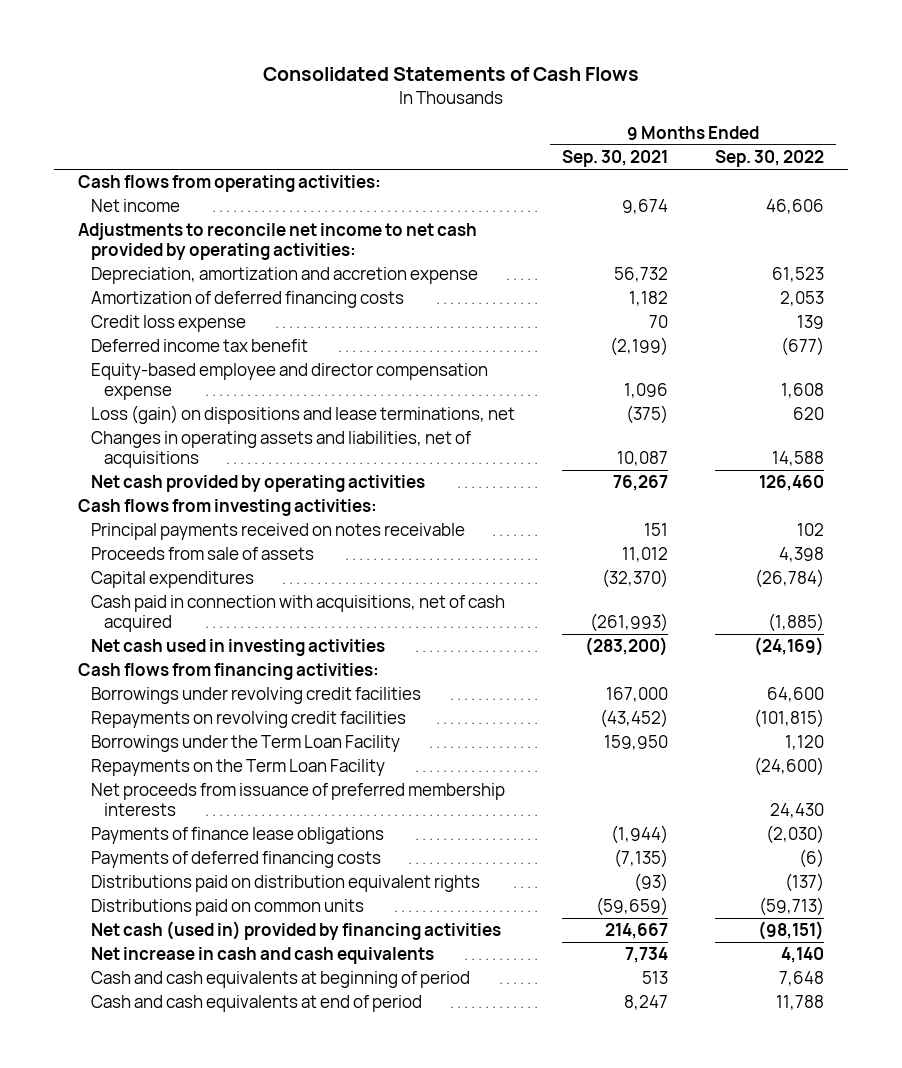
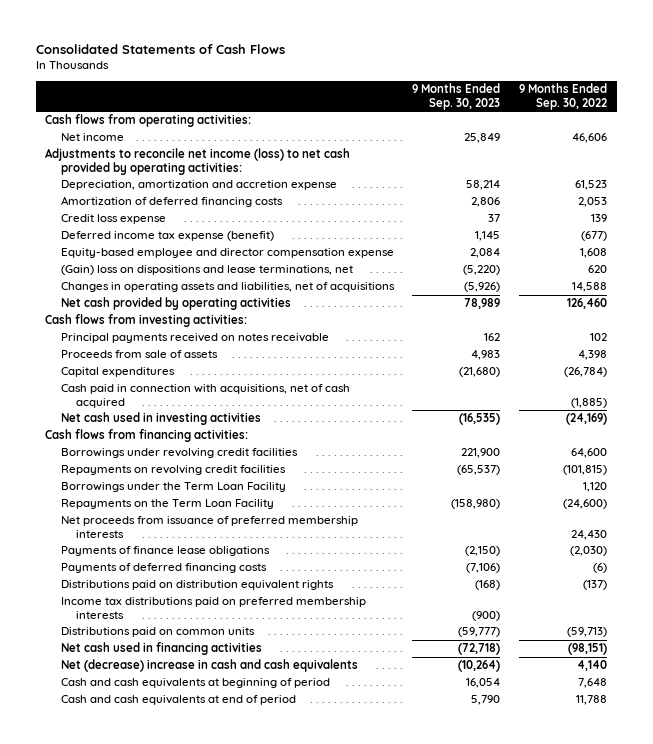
- | 9 Months Ended Sep. 30, 2021 | 9 Months Ended Sep. 30, 2022
+ | 9 Months Ended Sep. 30, 2023 | 9 Months Ended Sep. 30, 2022
- Adjustments to reconcile net income to net cash provided by operating activities:
+ Adjustments to reconcile net income (loss) to net cash provided by operating activities:
- Deferred income tax benefit | (2,199) | (677)
+ Deferred income tax expense (benefit) | 1,145 | (677)
- Loss (gain) on dispositions and lease terminations, net | (375) | 620
+ (Gain) loss on dispositions and lease terminations, net | (5,220) | 620
+ Income tax distributions paid on preferred membership interests | (900) |
- Net cash (used in) provided by financing activities | 214,667 | (98,151)
- Net increase in cash and cash equivalents | 7,734 | 4,140
+ Net cash used in financing activities | (72,718) | (98,151)
+ Net (decrease) increase in cash and cash equivalents | (10,264) | 4,140

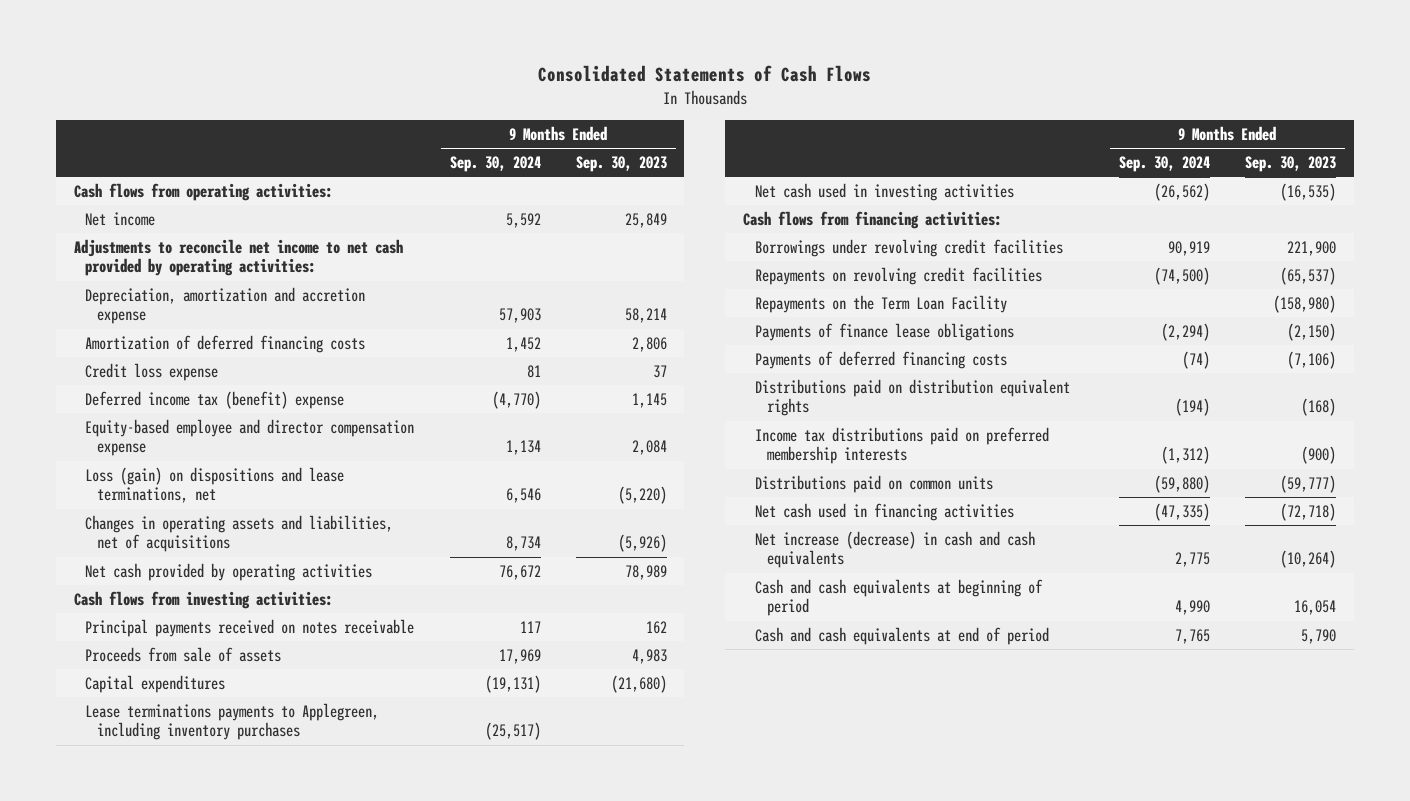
- | 9 Months Ended Sep. 30, 2023 | 9 Months Ended Sep. 30, 2022
+ | 9 Months Ended Sep. 30, 2024 | 9 Months Ended Sep. 30, 2023
- Adjustments to reconcile net income (loss) to net cash provided by operating activities:
+ Adjustments to reconcile net income to net cash provided by operating activities:
- Deferred income tax expense (benefit) | 1,145 | (677)
+ Deferred income tax (benefit) expense | (4,770) | 1,145
- (Gain) loss on dispositions and lease terminations, net | (5,220) | 620
+ Loss (gain) on dispositions and lease terminations, net | 6,546 | (5,220)
- Cash paid in connection with acquisitions, net of cash acquired | | (1,885)
+ Lease terminations payments to Applegreen, including inventory purchases | (25,517) |
- Borrowings under the Term Loan Facility | | 1,120
- Net proceeds from issuance of preferred membership interests | | 24,430
- Net (decrease) increase in cash and cash equivalents | (10,264) | 4,140
+ Net increase (decrease) in cash and cash equivalents | 2,775 | (10,264)

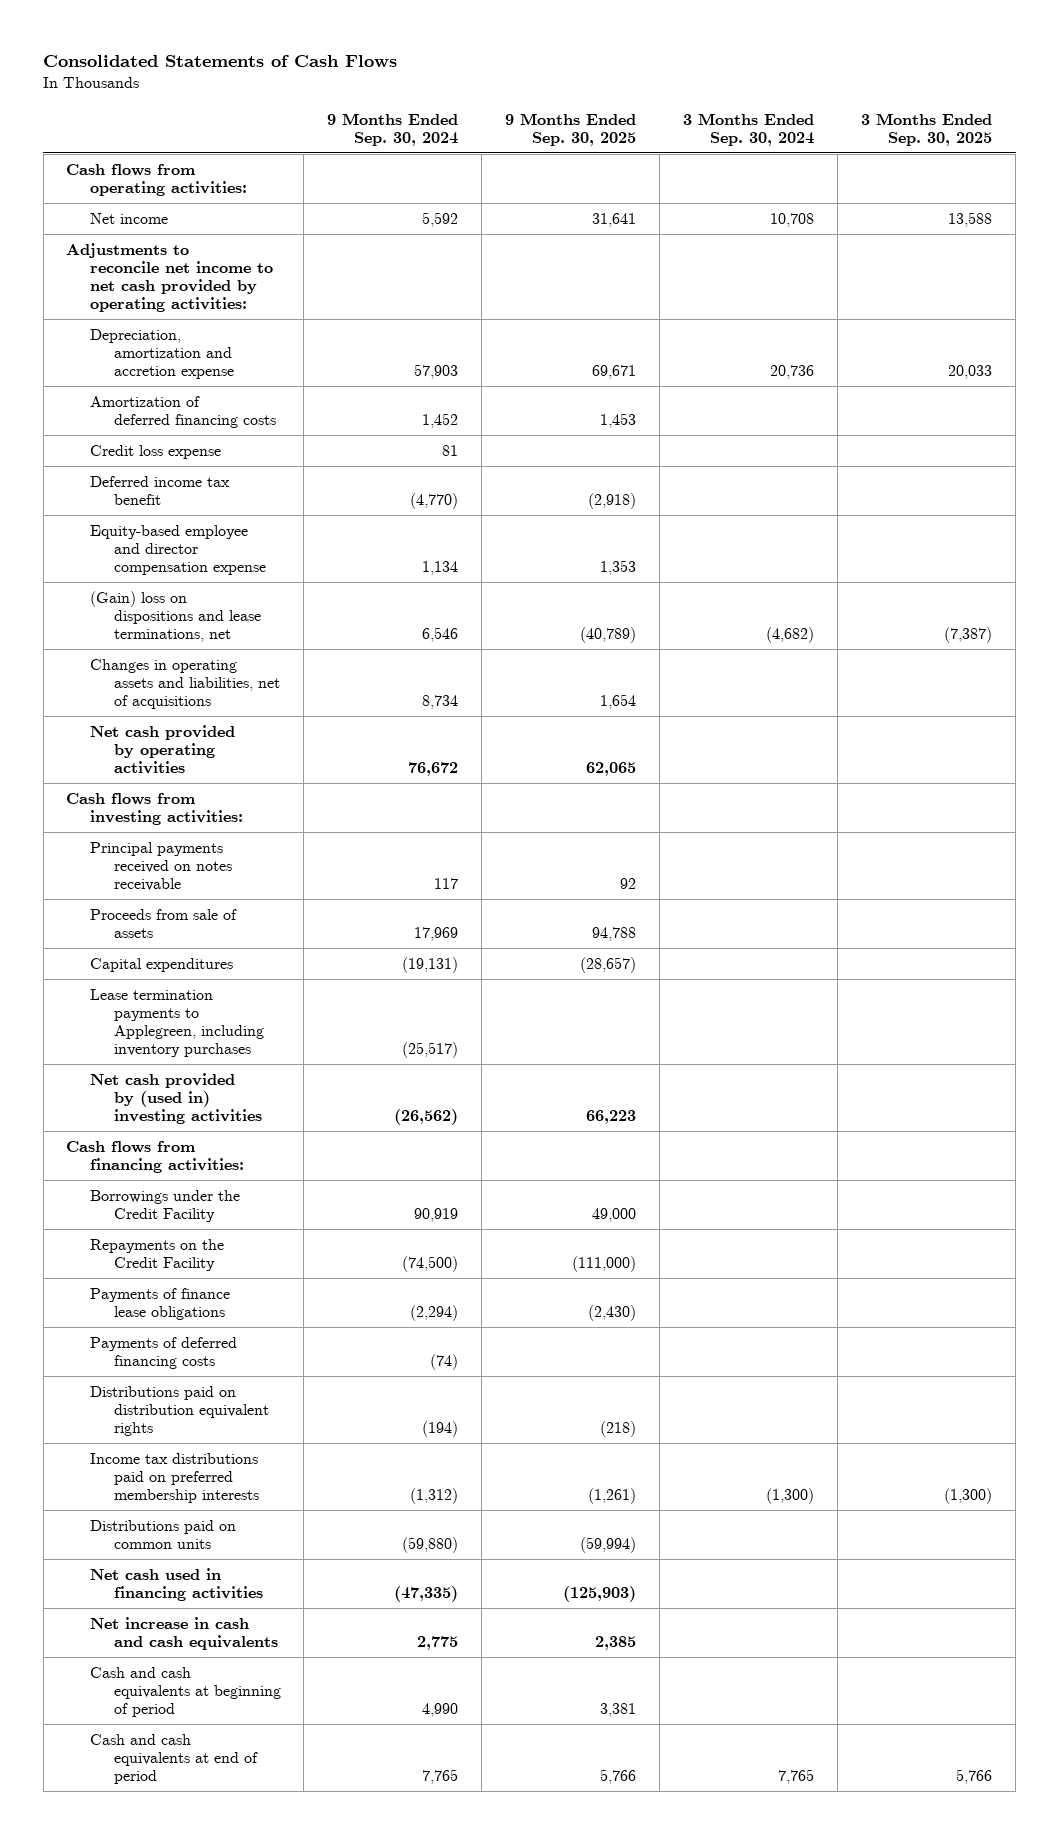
- | 9 Months Ended Sep. 30, 2024 | 9 Months Ended Sep. 30, 2023
+ | 9 Months Ended Sep. 30, 2024 | 9 Months Ended Sep. 30, 2025 | 3 Months Ended Sep. 30, 2024 | 3 Months Ended Sep. 30, 2025
- Deferred income tax (benefit) expense | (4,770) | 1,145
+ Deferred income tax benefit | (4,770) | (2,918) | |
- Loss (gain) on dispositions and lease terminations, net | 6,546 | (5,220)
+ (Gain) loss on dispositions and lease terminations, net | 6,546 | (40,789) | (4,682) | (7,387)
- Lease terminations payments to Applegreen, including inventory purchases | (25,517) |
- Net cash used in investing activities | (26,562) | (16,535)
+ Lease termination payments to Applegreen, including inventory purchases | (25,517) | | |
+ Net cash provided by (used in) investing activities | (26,562) | 66,223 | |
- Borrowings under revolving credit facilities | 90,919 | 221,900
- Repayments on revolving credit facilities | (74,500) | (65,537)
- Repayments on the Term Loan Facility | | (158,980)
+ Borrowings under the Credit Facility | 90,919 | 49,000 | |
+ Repayments on the Credit Facility | (74,500) | (111,000) | |
- Net increase (decrease) in cash and cash equivalents | 2,775 | (10,264)
+ Net increase in cash and cash equivalents | 2,775 | 2,385 | |

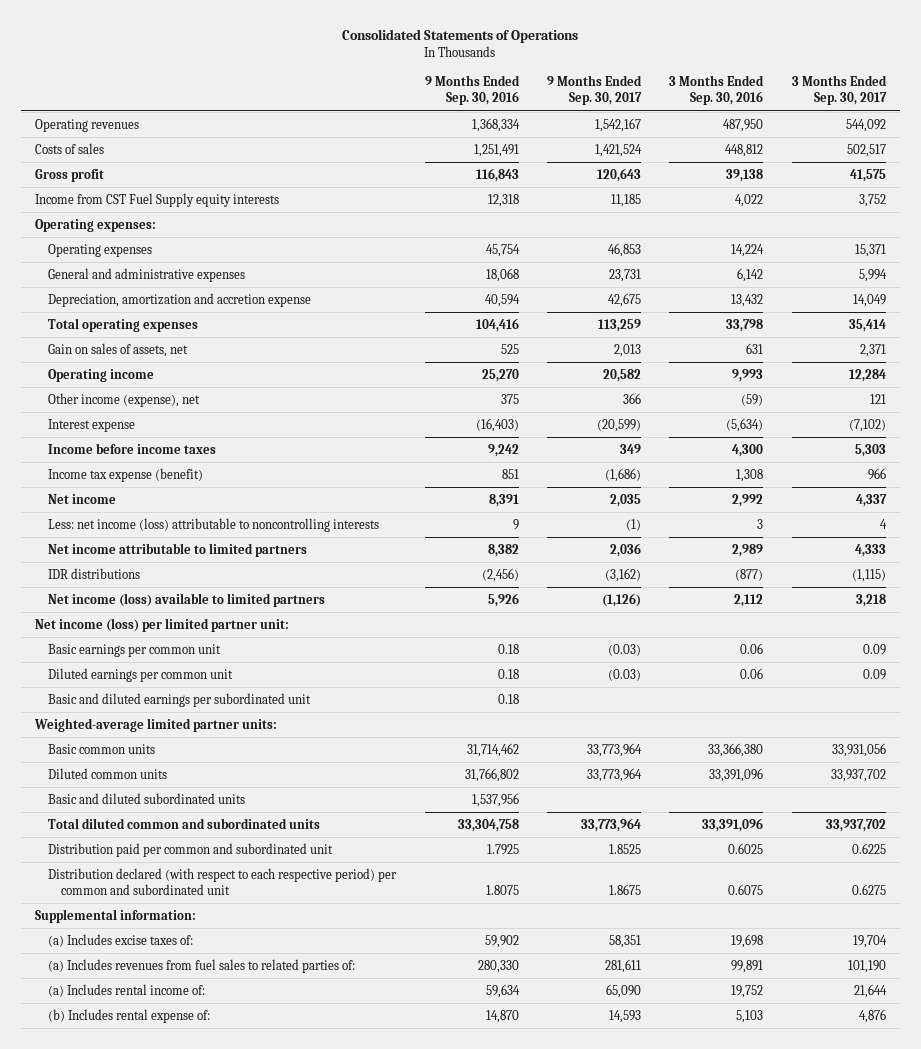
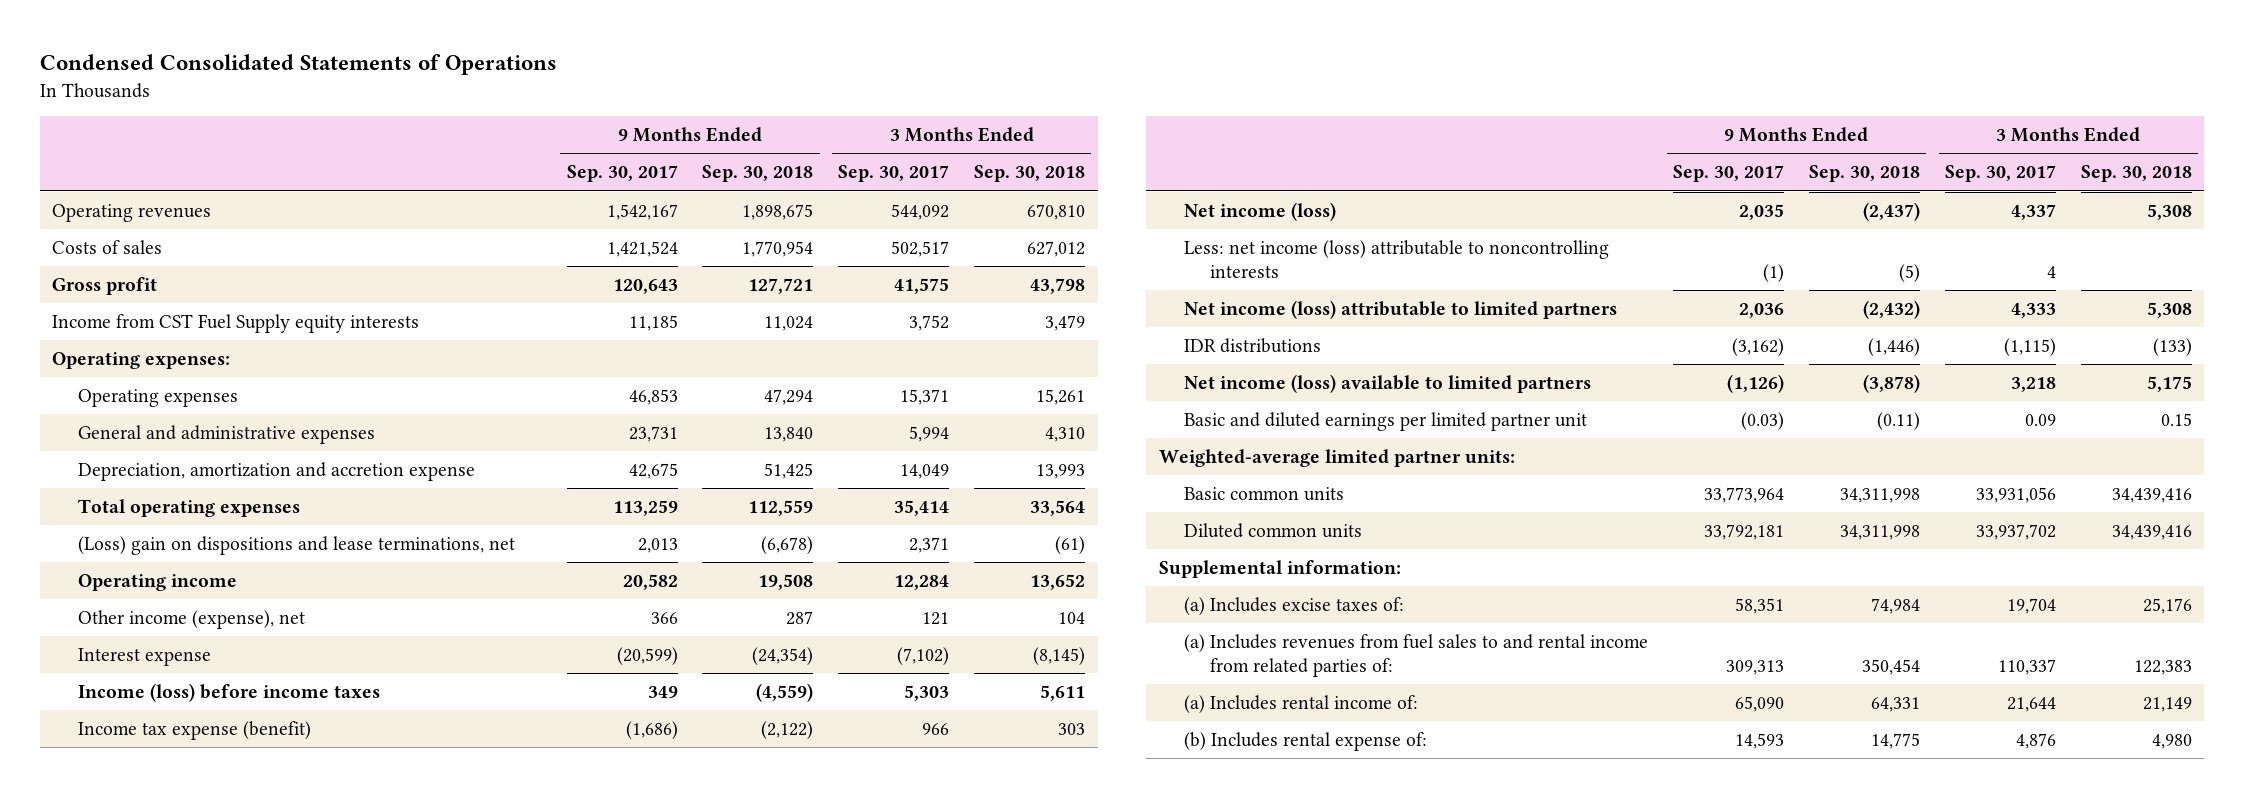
- Consolidated Statements of Operations
+ Condensed Consolidated Statements of Operations
- | 9 Months Ended Sep. 30, 2016 | 9 Months Ended Sep. 30, 2017 | 3 Months Ended Sep. 30, 2016 | 3 Months Ended Sep. 30, 2017
+ | 9 Months Ended Sep. 30, 2017 | 9 Months Ended Sep. 30, 2018 | 3 Months Ended Sep. 30, 2017 | 3 Months Ended Sep. 30, 2018
- Gain on sales of assets, net | 525 | 2,013 | 631 | 2,371
+ (Loss) gain on dispositions and lease terminations, net | 2,013 | (6,678) | 2,371 | (61)
- Income before income taxes | 9,242 | 349 | 4,300 | 5,303
+ Income (loss) before income taxes | 349 | (4,559) | 5,303 | 5,611
- Net income | 8,391 | 2,035 | 2,992 | 4,337
+ Net income (loss) | 2,035 | (2,437) | 4,337 | 5,308
- Net income attributable to limited partners | 8,382 | 2,036 | 2,989 | 4,333
+ Net income (loss) attributable to limited partners | 2,036 | (2,432) | 4,333 | 5,308
- Net income (loss) per limited partner unit:
- Basic earnings per common unit | 0.18 | (0.03) | 0.06 | 0.09
- Diluted earnings per common unit | 0.18 | (0.03) | 0.06 | 0.09
- Basic and diluted earnings per subordinated unit | 0.18 | | |
+ Basic and diluted earnings per limited partner unit | (0.03) | (0.11) | 0.09 | 0.15
- Diluted common units | 31,766,802 | 33,773,964 | 33,391,096 | 33,937,702
- Basic and diluted subordinated units | 1,537,956 | | |
- Total diluted common and subordinated units | 33,304,758 | 33,773,964 | 33,391,096 | 33,937,702
- Distribution paid per common and subordinated unit | 1.7925 | 1.8525 | 0.6025 | 0.6225
- Distribution declared (with respect to each respective period) per common and subordinated unit | 1.8075 | 1.8675 | 0.6075 | 0.6275
+ Diluted common units | 33,792,181 | 34,311,998 | 33,937,702 | 34,439,416
- (a) Includes revenues from fuel sales to related parties of: | 280,330 | 281,611 | 99,891 | 101,190
+ (a) Includes revenues from fuel sales to and rental income from related parties of: | 309,313 | 350,454 | 110,337 | 122,383

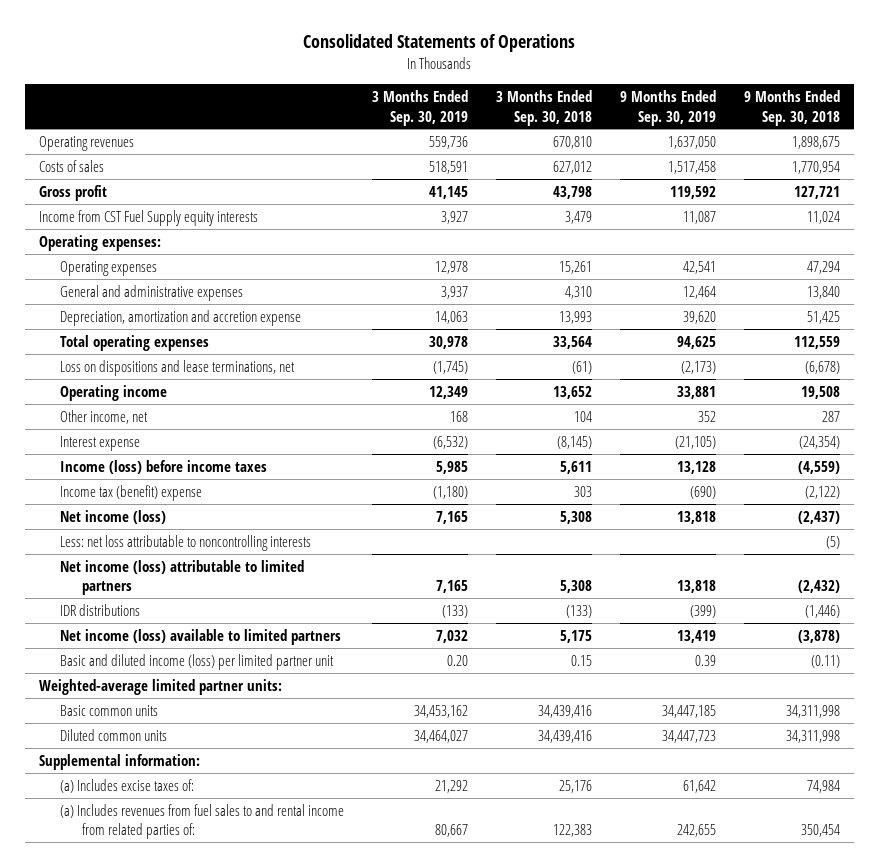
- Condensed Consolidated Statements of Operations
+ Consolidated Statements of Operations
- | 9 Months Ended Sep. 30, 2017 | 9 Months Ended Sep. 30, 2018 | 3 Months Ended Sep. 30, 2017 | 3 Months Ended Sep. 30, 2018
+ | 3 Months Ended Sep. 30, 2019 | 3 Months Ended Sep. 30, 2018 | 9 Months Ended Sep. 30, 2019 | 9 Months Ended Sep. 30, 2018
- (Loss) gain on dispositions and lease terminations, net | 2,013 | (6,678) | 2,371 | (61)
+ Loss on dispositions and lease terminations, net | (1,745) | (61) | (2,173) | (6,678)
- Other income (expense), net | 366 | 287 | 121 | 104
+ Other income, net | 168 | 104 | 352 | 287
- Income tax expense (benefit) | (1,686) | (2,122) | 966 | 303
+ Income tax (benefit) expense | (1,180) | 303 | (690) | (2,122)
- Less: net income (loss) attributable to noncontrolling interests | (1) | (5) | 4 |
+ Less: net loss attributable to noncontrolling interests | | | | (5)
- Basic and diluted earnings per limited partner unit | (0.03) | (0.11) | 0.09 | 0.15
+ Basic and diluted income (loss) per limited partner unit | 0.20 | 0.15 | 0.39 | (0.11)
- (a) Includes rental income of: | 65,090 | 64,331 | 21,644 | 21,149
- (b) Includes rental expense of: | 14,593 | 14,775 | 4,876 | 4,980

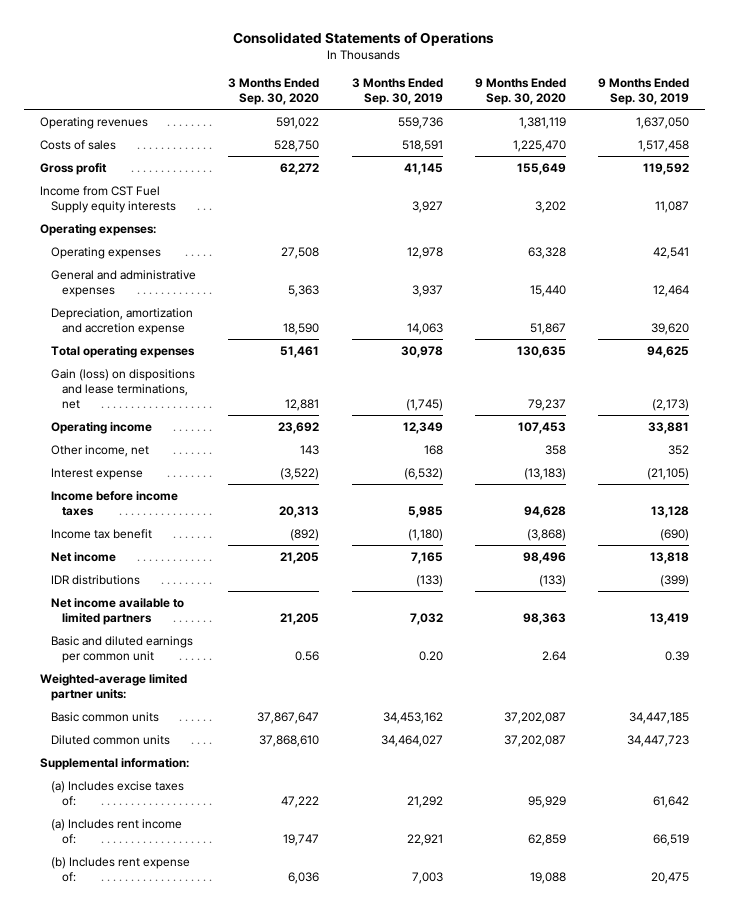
- | 3 Months Ended Sep. 30, 2019 | 3 Months Ended Sep. 30, 2018 | 9 Months Ended Sep. 30, 2019 | 9 Months Ended Sep. 30, 2018
+ | 3 Months Ended Sep. 30, 2020 | 3 Months Ended Sep. 30, 2019 | 9 Months Ended Sep. 30, 2020 | 9 Months Ended Sep. 30, 2019
- Loss on dispositions and lease terminations, net | (1,745) | (61) | (2,173) | (6,678)
+ Gain (loss) on dispositions and lease terminations, net | 12,881 | (1,745) | 79,237 | (2,173)
- Income (loss) before income taxes | 5,985 | 5,611 | 13,128 | (4,559)
- Income tax (benefit) expense | (1,180) | 303 | (690) | (2,122)
- Net income (loss) | 7,165 | 5,308 | 13,818 | (2,437)
- Less: net loss attributable to noncontrolling interests | | | | (5)
- Net income (loss) attributable to limited partners | 7,165 | 5,308 | 13,818 | (2,432)
+ Income before income taxes | 20,313 | 5,985 | 94,628 | 13,128
+ Income tax benefit | (892) | (1,180) | (3,868) | (690)
+ Net income | 21,205 | 7,165 | 98,496 | 13,818
- Net income (loss) available to limited partners | 7,032 | 5,175 | 13,419 | (3,878)
- Basic and diluted income (loss) per limited partner unit | 0.20 | 0.15 | 0.39 | (0.11)
+ Net income available to limited partners | 21,205 | 7,032 | 98,363 | 13,419
+ Basic and diluted earnings per common unit | 0.56 | 0.20 | 2.64 | 0.39
- (a) Includes revenues from fuel sales to and rental income from related parties of: | 80,667 | 122,383 | 242,655 | 350,454
+ (a) Includes rent income of: | 19,747 | 22,921 | 62,859 | 66,519
+ (b) Includes rent expense of: | 6,036 | 7,003 | 19,088 | 20,475

